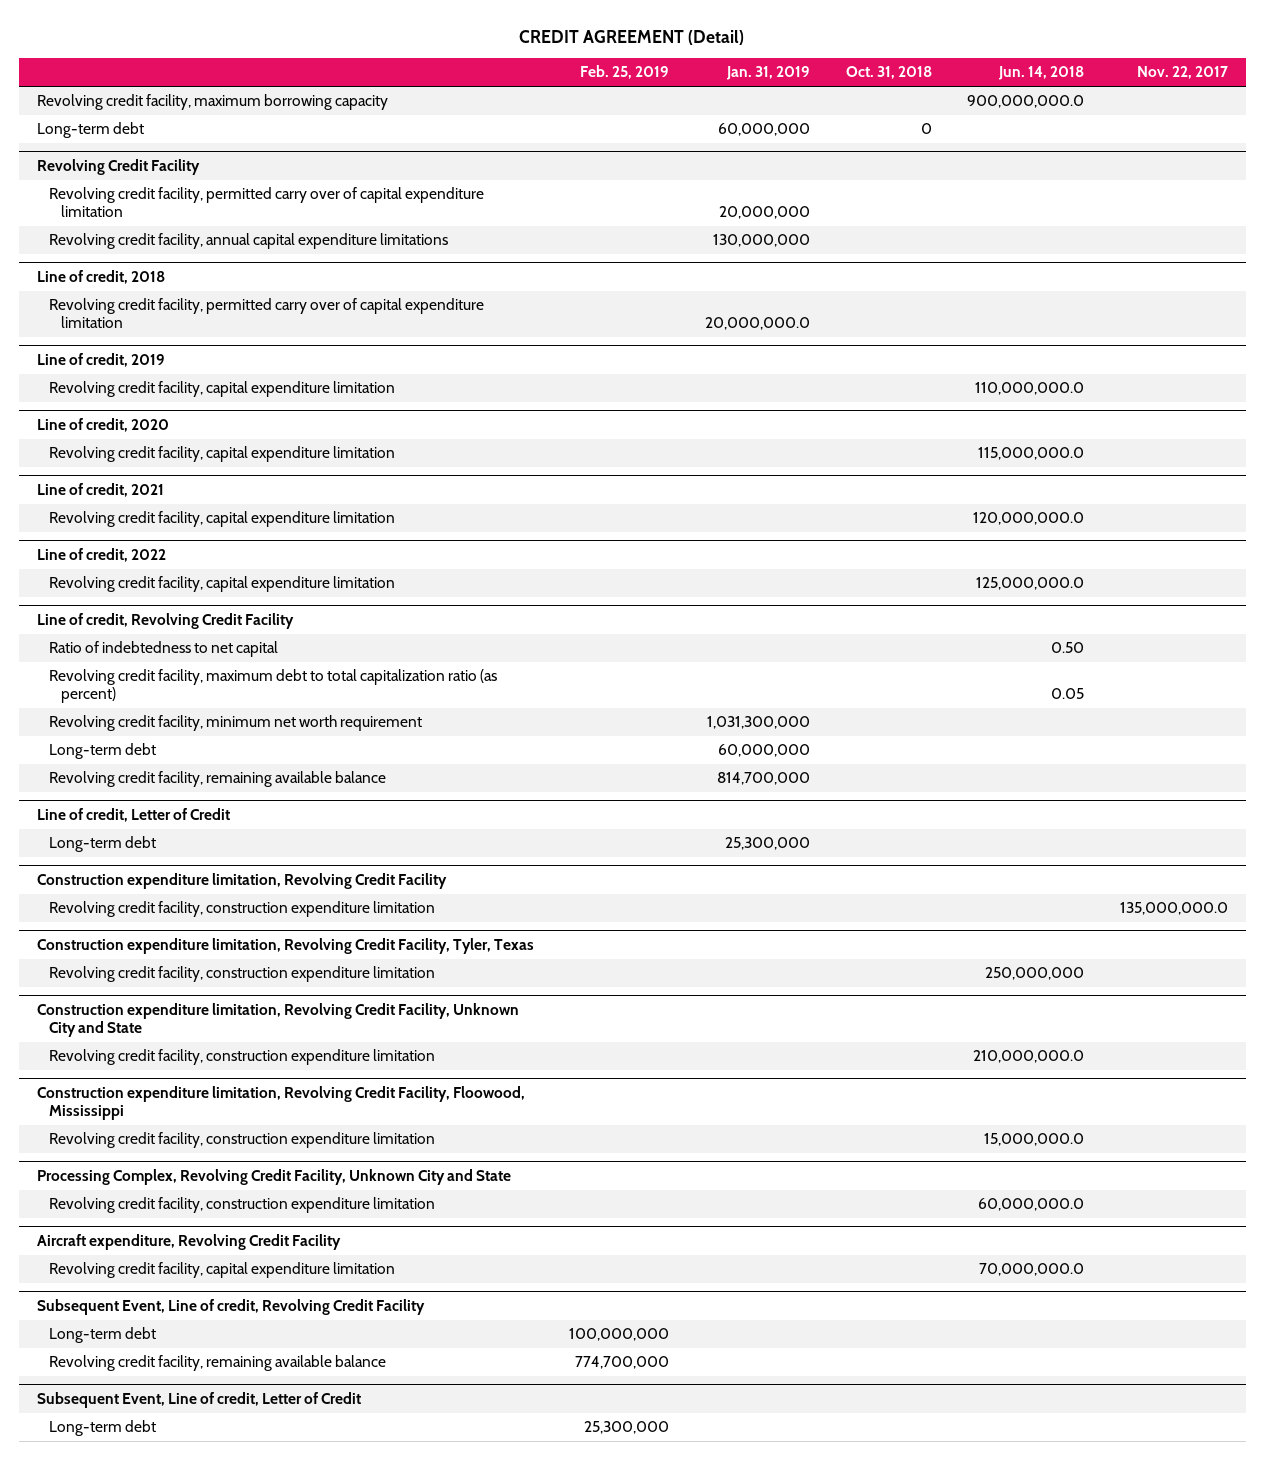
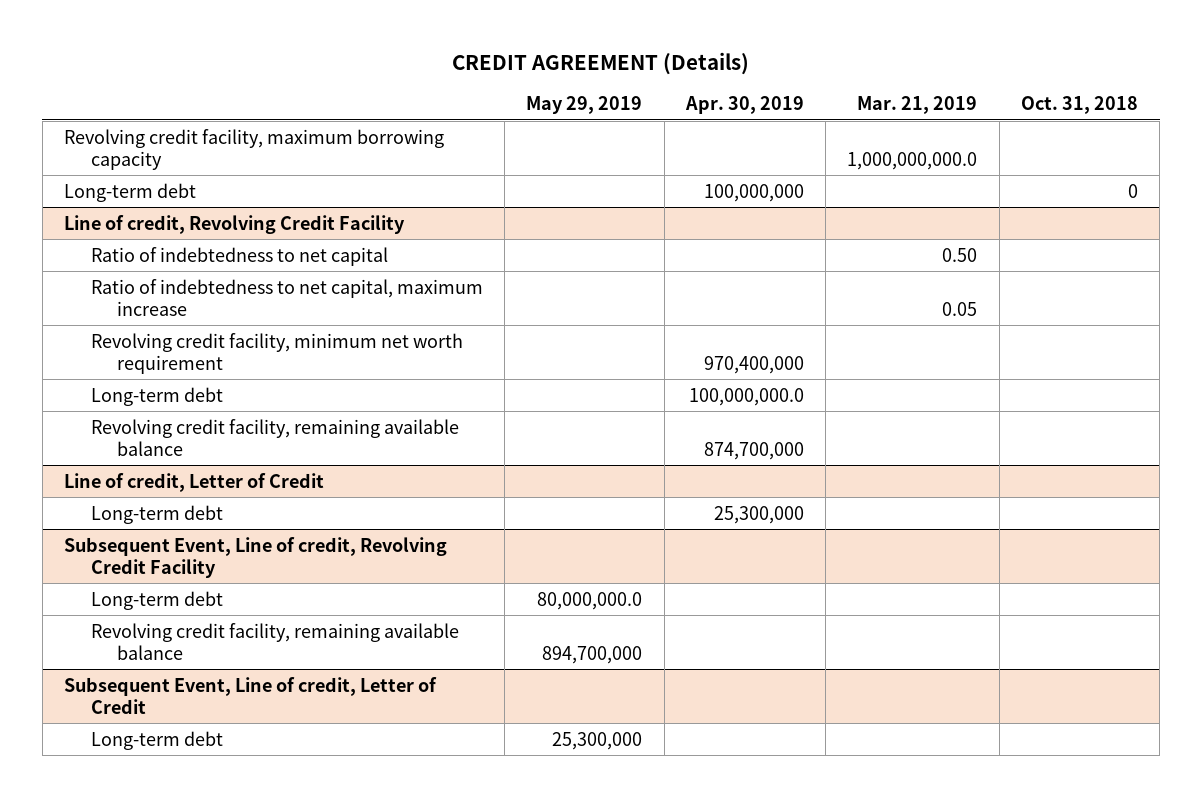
- CREDIT AGREEMENT (Detail)
+ CREDIT AGREEMENT (Details)
- | Feb. 25, 2019 | Jan. 31, 2019 | Oct. 31, 2018 | Jun. 14, 2018 | Nov. 22, 2017
+ | May 29, 2019 | Apr. 30, 2019 | Mar. 21, 2019 | Oct. 31, 2018
- Revolving Credit Facility
- Revolving credit facility, permitted carry over of capital expenditure limitation | | 20,000,000 | | |
- Revolving credit facility, annual capital expenditure limitations | | 130,000,000 | | |
- Line of credit, 2018
- Revolving credit facility, permitted carry over of capital expenditure limitation | | 20,000,000.0 | | |
- Line of credit, 2019
- Revolving credit facility, capital expenditure limitation | | | | 110,000,000.0 |
- Line of credit, 2020
- Revolving credit facility, capital expenditure limitation | | | | 115,000,000.0 |
- Line of credit, 2021
- Revolving credit facility, capital expenditure limitation | | | | 120,000,000.0 |
- Line of credit, 2022
- Revolving credit facility, capital expenditure limitation | | | | 125,000,000.0 |
@ Line of credit, Revolving Credit Facility
- Revolving credit facility, maximum debt to total capitalization ratio (as percent) | | | | 0.05 |
+ Ratio of indebtedness to net capital, maximum increase | | | 0.05 |
- Construction expenditure limitation, Revolving Credit Facility
- Revolving credit facility, construction expenditure limitation | | | | | 135,000,000.0
- Construction expenditure limitation, Revolving Credit Facility, Tyler, Texas
- Revolving credit facility, construction expenditure limitation | | | | 250,000,000 |
- Construction expenditure limitation, Revolving Credit Facility, Unknown City and State
- Revolving credit facility, construction expenditure limitation | | | | 210,000,000.0 |
- Construction expenditure limitation, Revolving Credit Facility, Floowood, Mississippi
- Revolving credit facility, construction expenditure limitation | | | | 15,000,000.0 |
- Processing Complex, Revolving Credit Facility, Unknown City and State
- Revolving credit facility, construction expenditure limitation | | | | 60,000,000.0 |
- Aircraft expenditure, Revolving Credit Facility
- Revolving credit facility, capital expenditure limitation | | | | 70,000,000.0 |

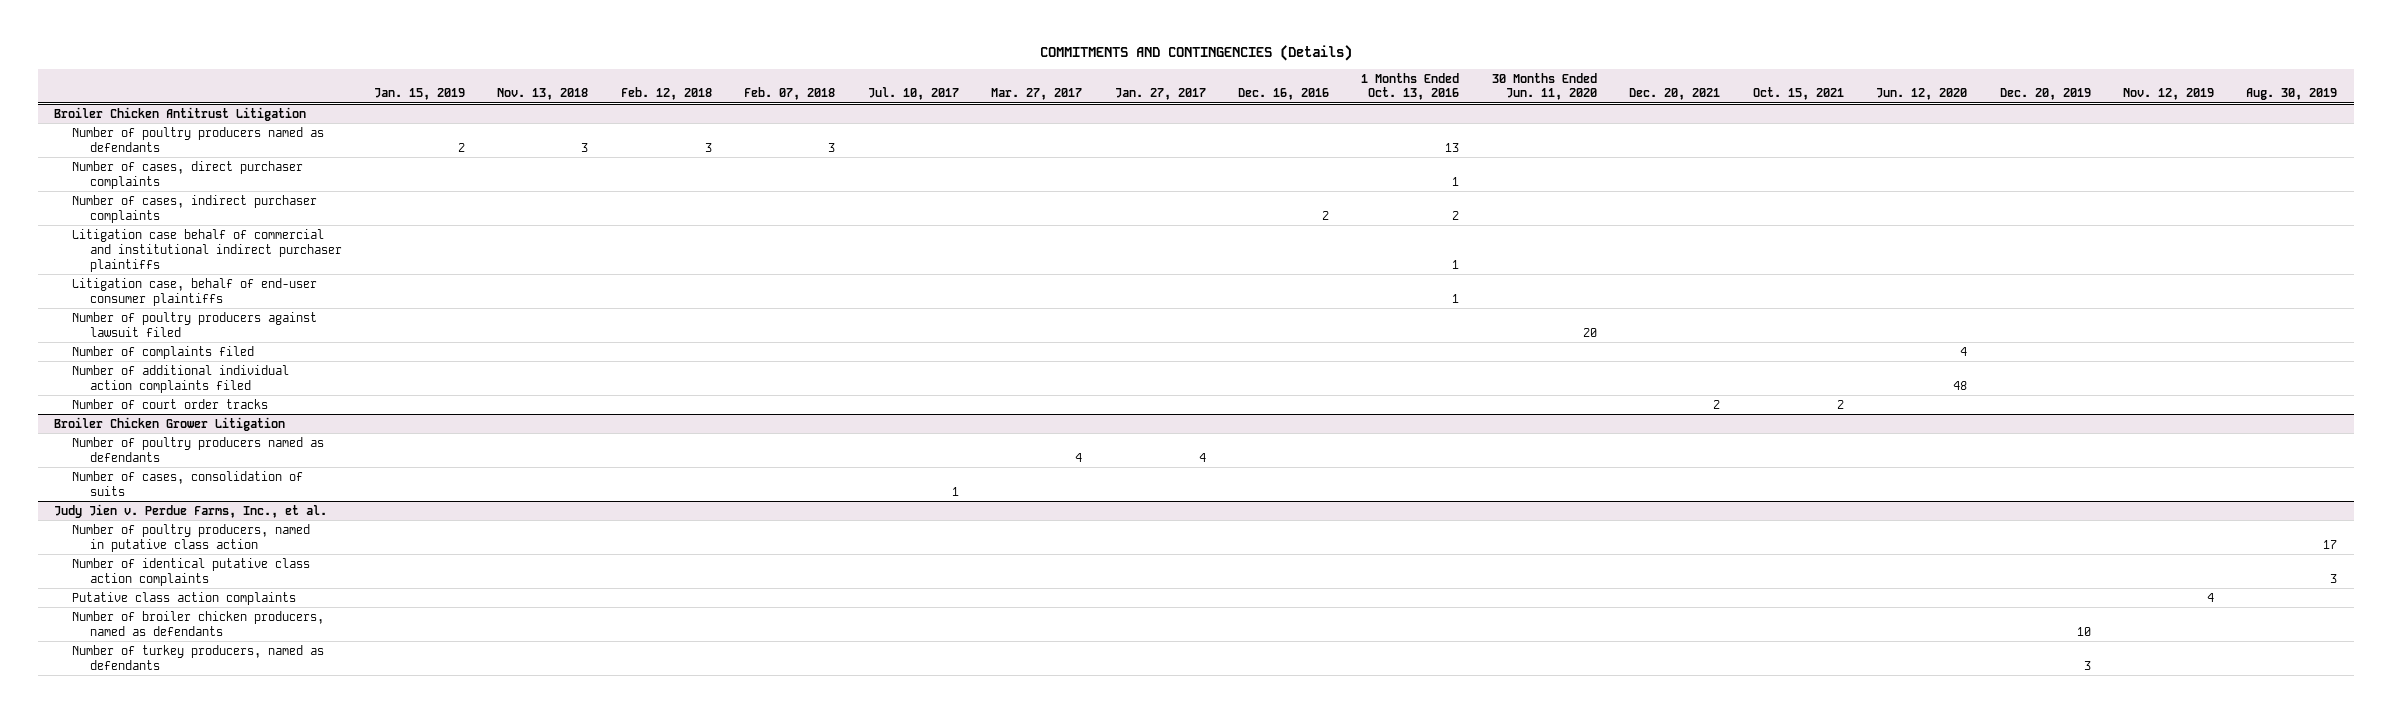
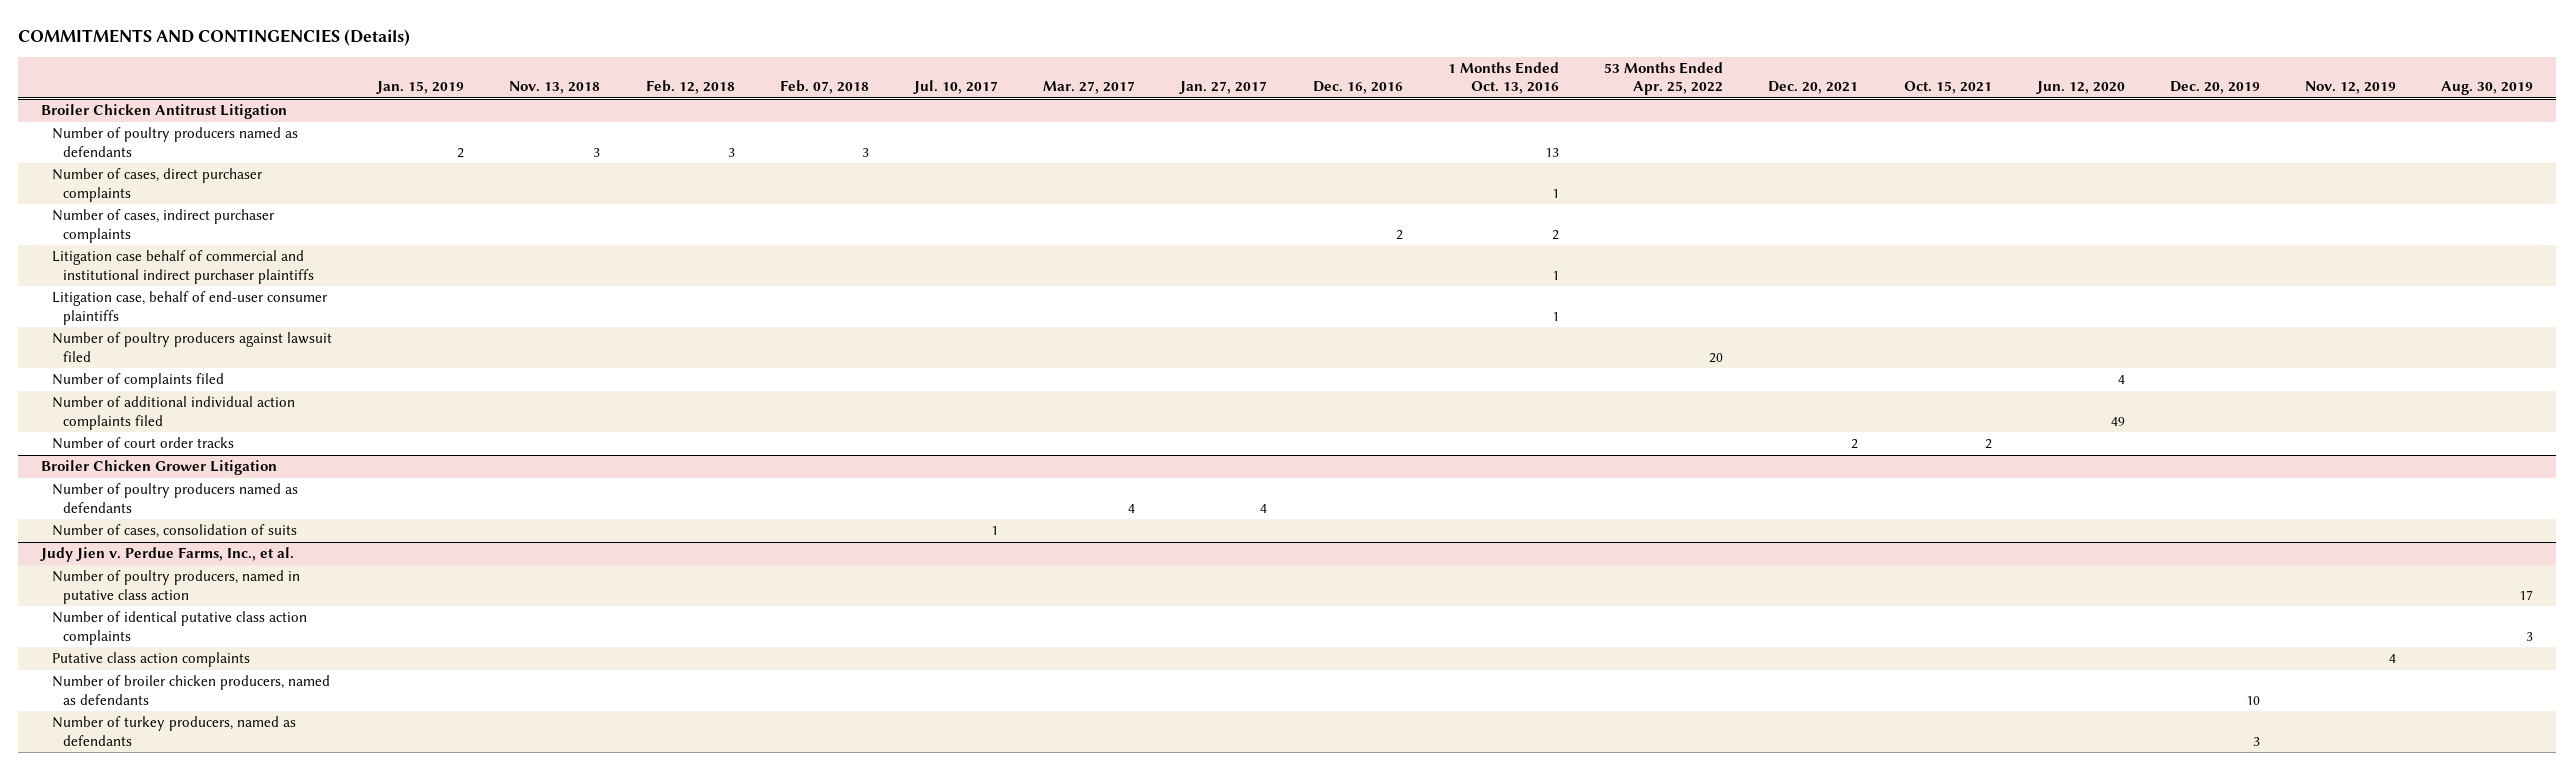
- | Jan. 15, 2019 | Nov. 13, 2018 | Feb. 12, 2018 | Feb. 07, 2018 | Jul. 10, 2017 | Mar. 27, 2017 | Jan. 27, 2017 | Dec. 16, 2016 | 1 Months Ended Oct. 13, 2016 | 30 Months Ended Jun. 11, 2020 | Dec. 20, 2021 | Oct. 15, 2021 | Jun. 12, 2020 | Dec. 20, 2019 | Nov. 12, 2019 | Aug. 30, 2019
+ | Jan. 15, 2019 | Nov. 13, 2018 | Feb. 12, 2018 | Feb. 07, 2018 | Jul. 10, 2017 | Mar. 27, 2017 | Jan. 27, 2017 | Dec. 16, 2016 | 1 Months Ended Oct. 13, 2016 | 53 Months Ended Apr. 25, 2022 | Dec. 20, 2021 | Oct. 15, 2021 | Jun. 12, 2020 | Dec. 20, 2019 | Nov. 12, 2019 | Aug. 30, 2019
@ Broiler Chicken Antitrust Litigation
- Number of additional individual action complaints filed | | | | | | | | | | | | | 48 | | |
+ Number of additional individual action complaints filed | | | | | | | | | | | | | 49 | | |

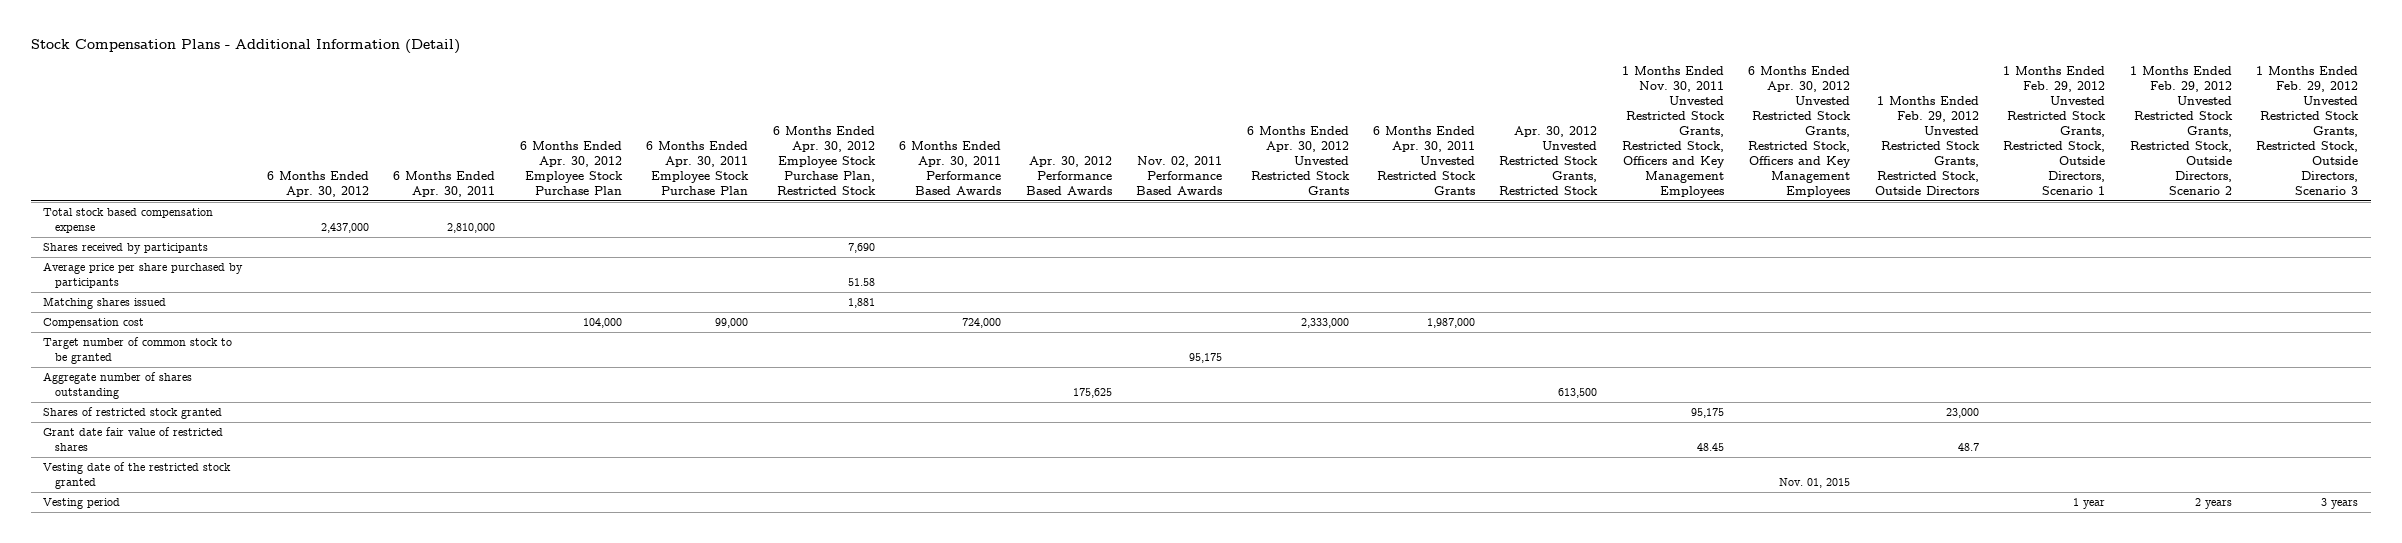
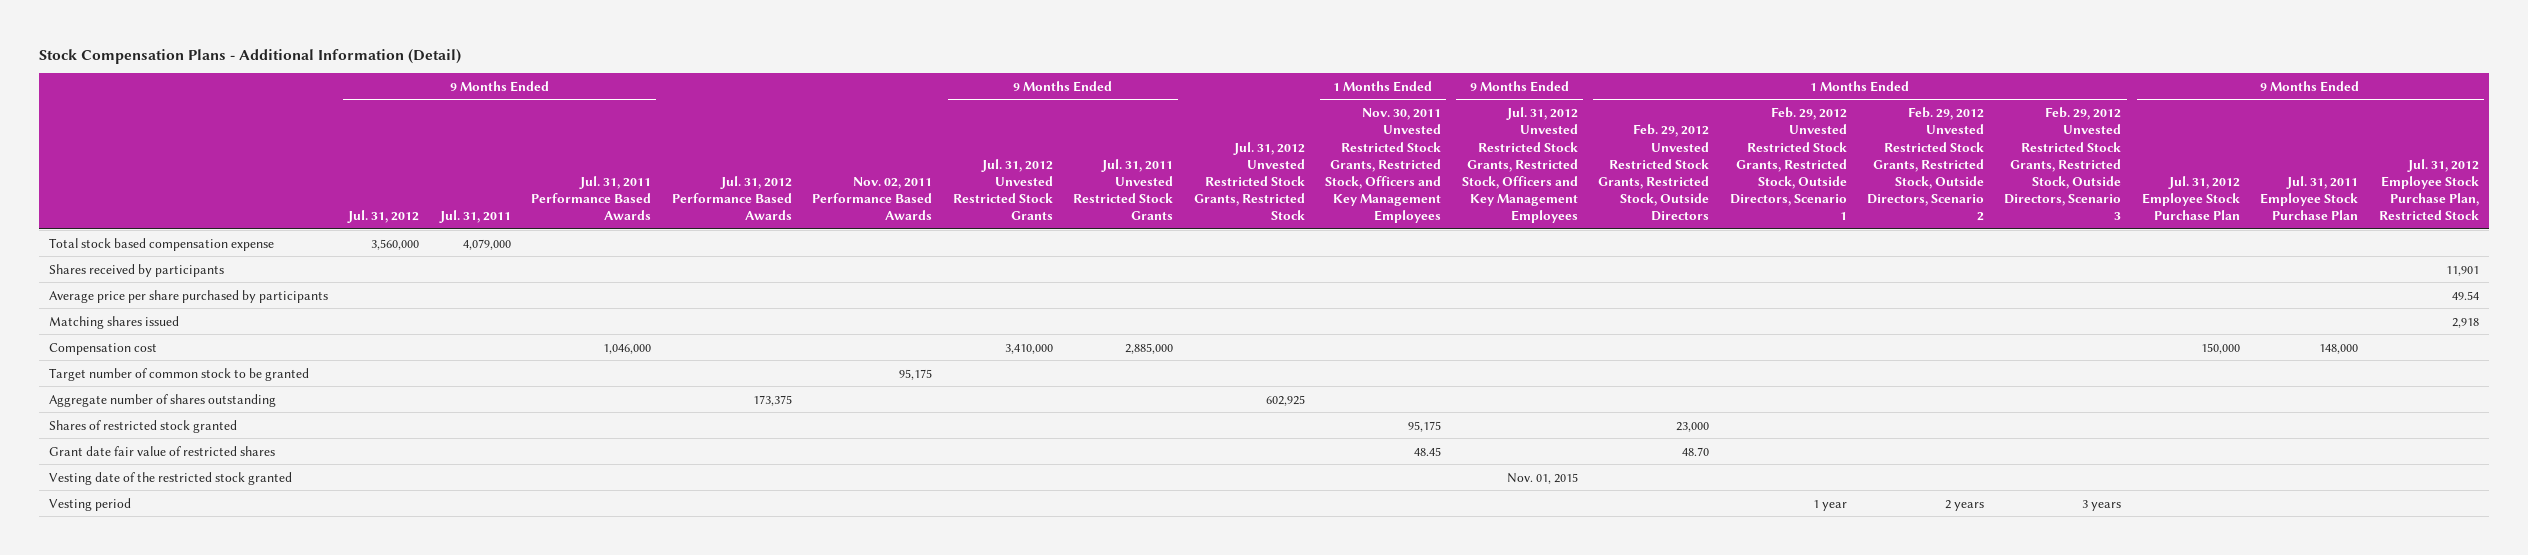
- | 6 Months Ended Apr. 30, 2012 | 6 Months Ended Apr. 30, 2011 | 6 Months Ended Apr. 30, 2012 Employee Stock Purchase Plan | 6 Months Ended Apr. 30, 2011 Employee Stock Purchase Plan | 6 Months Ended Apr. 30, 2012 Employee Stock Purchase Plan, Restricted Stock | 6 Months Ended Apr. 30, 2011 Performance Based Awards | Apr. 30, 2012 Performance Based Awards | Nov. 02, 2011 Performance Based Awards | 6 Months Ended Apr. 30, 2012 Unvested Restricted Stock Grants | 6 Months Ended Apr. 30, 2011 Unvested Restricted Stock Grants | Apr. 30, 2012 Unvested Restricted Stock Grants, Restricted Stock | 1 Months Ended Nov. 30, 2011 Unvested Restricted Stock Grants, Restricted Stock, Officers and Key Management Employees | 6 Months Ended Apr. 30, 2012 Unvested Restricted Stock Grants, Restricted Stock, Officers and Key Management Employees | 1 Months Ended Feb. 29, 2012 Unvested Restricted Stock Grants, Restricted Stock, Outside Directors | 1 Months Ended Feb. 29, 2012 Unvested Restricted Stock Grants, Restricted Stock, Outside Directors, Scenario 1 | 1 Months Ended Feb. 29, 2012 Unvested Restricted Stock Grants, Restricted Stock, Outside Directors, Scenario 2 | 1 Months Ended Feb. 29, 2012 Unvested Restricted Stock Grants, Restricted Stock, Outside Directors, Scenario 3
+ | 9 Months Ended Jul. 31, 2012 | 9 Months Ended Jul. 31, 2011 | 9 Months Ended Jul. 31, 2011 Performance Based Awards | Jul. 31, 2012 Performance Based Awards | Nov. 02, 2011 Performance Based Awards | 9 Months Ended Jul. 31, 2012 Unvested Restricted Stock Grants | 9 Months Ended Jul. 31, 2011 Unvested Restricted Stock Grants | Jul. 31, 2012 Unvested Restricted Stock Grants, Restricted Stock | 1 Months Ended Nov. 30, 2011 Unvested Restricted Stock Grants, Restricted Stock, Officers and Key Management Employees | 9 Months Ended Jul. 31, 2012 Unvested Restricted Stock Grants, Restricted Stock, Officers and Key Management Employees | 1 Months Ended Feb. 29, 2012 Unvested Restricted Stock Grants, Restricted Stock, Outside Directors | 1 Months Ended Feb. 29, 2012 Unvested Restricted Stock Grants, Restricted Stock, Outside Directors, Scenario 1 | 1 Months Ended Feb. 29, 2012 Unvested Restricted Stock Grants, Restricted Stock, Outside Directors, Scenario 2 | 1 Months Ended Feb. 29, 2012 Unvested Restricted Stock Grants, Restricted Stock, Outside Directors, Scenario 3 | 9 Months Ended Jul. 31, 2012 Employee Stock Purchase Plan | 9 Months Ended Jul. 31, 2011 Employee Stock Purchase Plan | 9 Months Ended Jul. 31, 2012 Employee Stock Purchase Plan, Restricted Stock
- Grant date fair value of restricted shares | | | | | | | | | | | | 48.45 | | 48.7 | | |
+ Grant date fair value of restricted shares | | | | | | | | | 48.45 | | 48.70 | | | | | |

